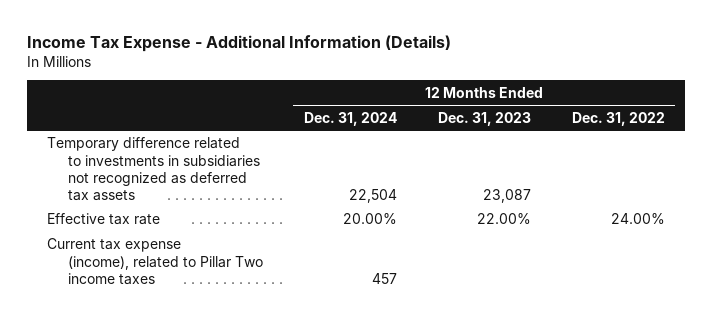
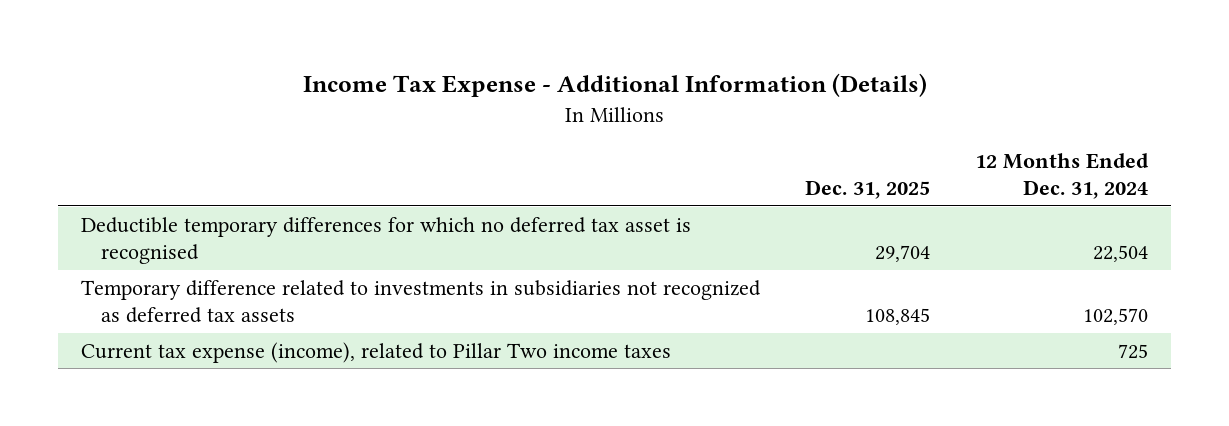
- | 12 Months Ended Dec. 31, 2024 | 12 Months Ended Dec. 31, 2023 | 12 Months Ended Dec. 31, 2022
+ | Dec. 31, 2025 | 12 Months Ended Dec. 31, 2024
- Temporary difference related to investments in subsidiaries not recognized as deferred tax assets | 22,504 | 23,087 |
- Effective tax rate | 20.00% | 22.00% | 24.00%
- Current tax expense (income), related to Pillar Two income taxes | 457 | |
+ Deductible temporary differences for which no deferred tax asset is recognised | 29,704 | 22,504
+ Temporary difference related to investments in subsidiaries not recognized as deferred tax assets | 108,845 | 102,570
+ Current tax expense (income), related to Pillar Two income taxes | | 725

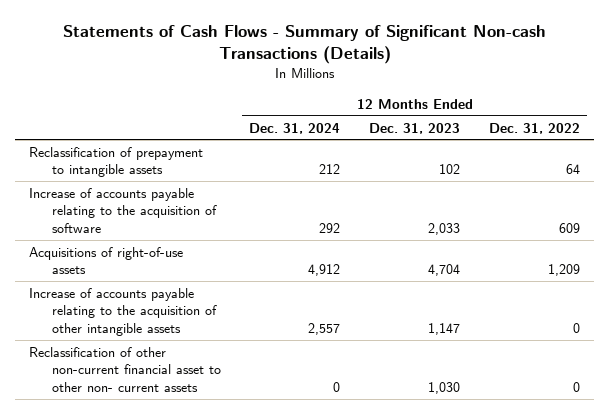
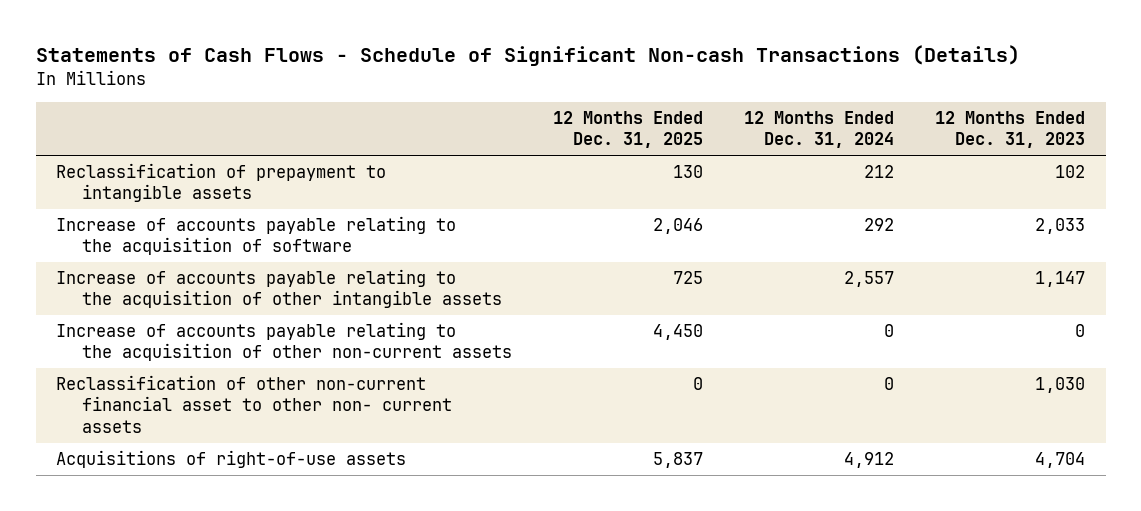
- Statements of Cash Flows - Summary of Significant Non-cash Transactions (Details)
+ Statements of Cash Flows - Schedule of Significant Non-cash Transactions (Details)
- | 12 Months Ended Dec. 31, 2024 | 12 Months Ended Dec. 31, 2023 | 12 Months Ended Dec. 31, 2022
+ | 12 Months Ended Dec. 31, 2025 | 12 Months Ended Dec. 31, 2024 | 12 Months Ended Dec. 31, 2023
+ Increase of accounts payable relating to the acquisition of other non-current assets | 4,450 | 0 | 0
moved down: Acquisitions of right-of-use assets | 5,837 | 4,912 | 4,704

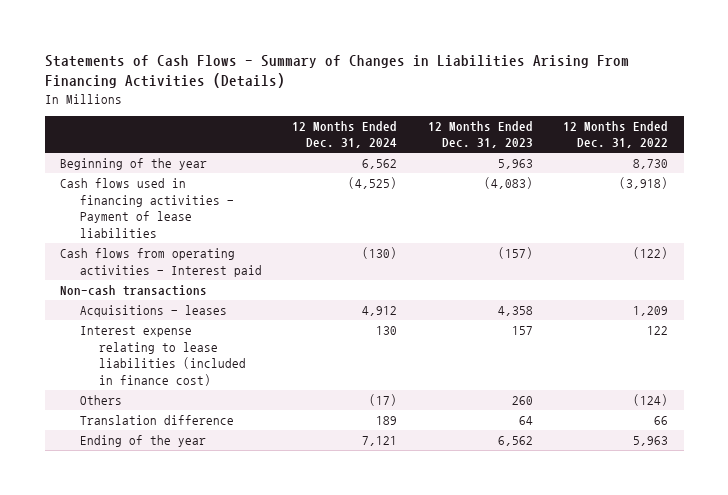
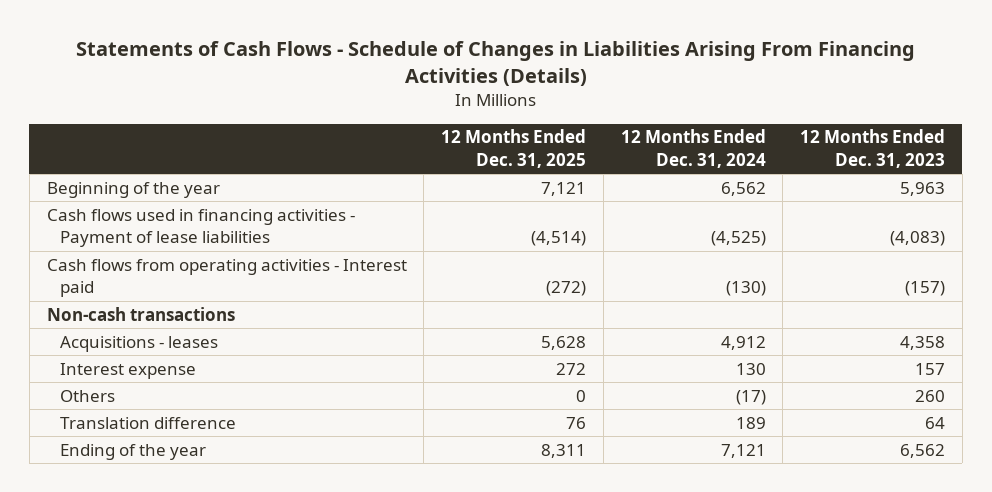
- Statements of Cash Flows - Summary of Changes in Liabilities Arising From Financing Activities (Details)
+ Statements of Cash Flows - Schedule of Changes in Liabilities Arising From Financing Activities (Details)
- | 12 Months Ended Dec. 31, 2024 | 12 Months Ended Dec. 31, 2023 | 12 Months Ended Dec. 31, 2022
+ | 12 Months Ended Dec. 31, 2025 | 12 Months Ended Dec. 31, 2024 | 12 Months Ended Dec. 31, 2023
- Interest expense relating to lease liabilities (included in finance cost) | 130 | 157 | 122
+ Interest expense | 272 | 130 | 157

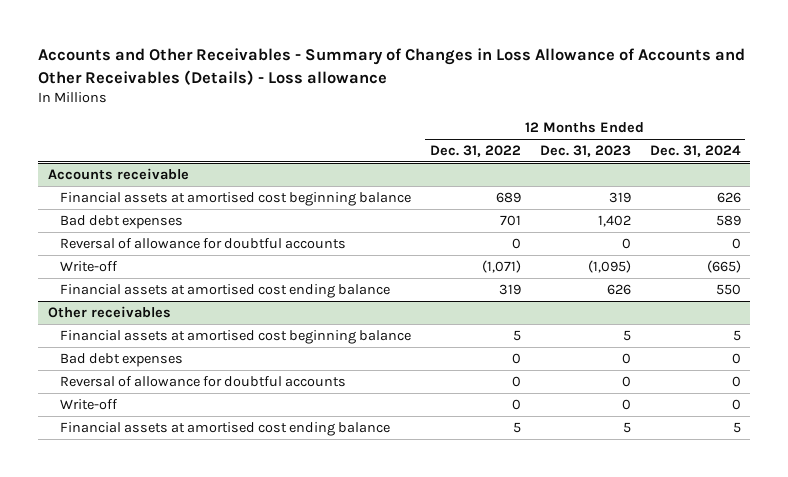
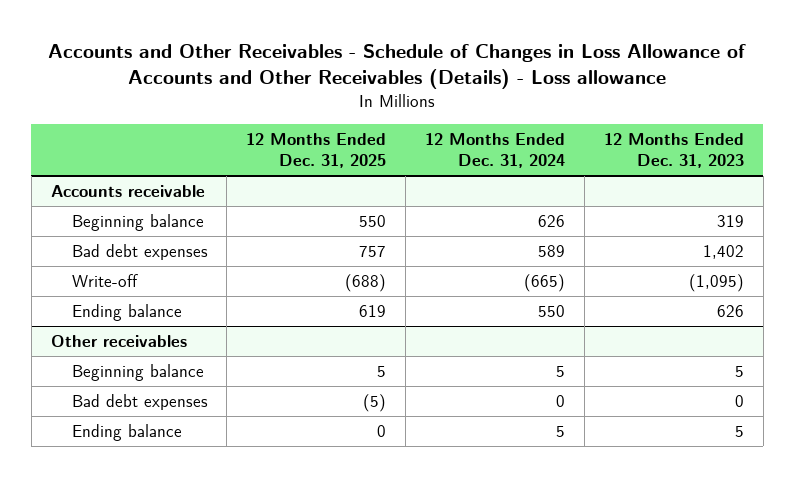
- Accounts and Other Receivables - Summary of Changes in Loss Allowance of Accounts and Other Receivables (Details) - Loss allowance
+ Accounts and Other Receivables - Schedule of Changes in Loss Allowance of Accounts and Other Receivables (Details) - Loss allowance
- | 12 Months Ended Dec. 31, 2022 | 12 Months Ended Dec. 31, 2023 | 12 Months Ended Dec. 31, 2024
+ | 12 Months Ended Dec. 31, 2025 | 12 Months Ended Dec. 31, 2024 | 12 Months Ended Dec. 31, 2023
@ Accounts receivable
- Financial assets at amortised cost beginning balance | 689 | 319 | 626
+ Beginning balance | 550 | 626 | 319
- Reversal of allowance for doubtful accounts | 0 | 0 | 0
- Financial assets at amortised cost ending balance | 319 | 626 | 550
+ Ending balance | 619 | 550 | 626
@ Other receivables
- Financial assets at amortised cost beginning balance | 5 | 5 | 5
+ Beginning balance | 5 | 5 | 5
- Reversal of allowance for doubtful accounts | 0 | 0 | 0
- Write-off | 0 | 0 | 0
- Financial assets at amortised cost ending balance | 5 | 5 | 5
+ Ending balance | 0 | 5 | 5

